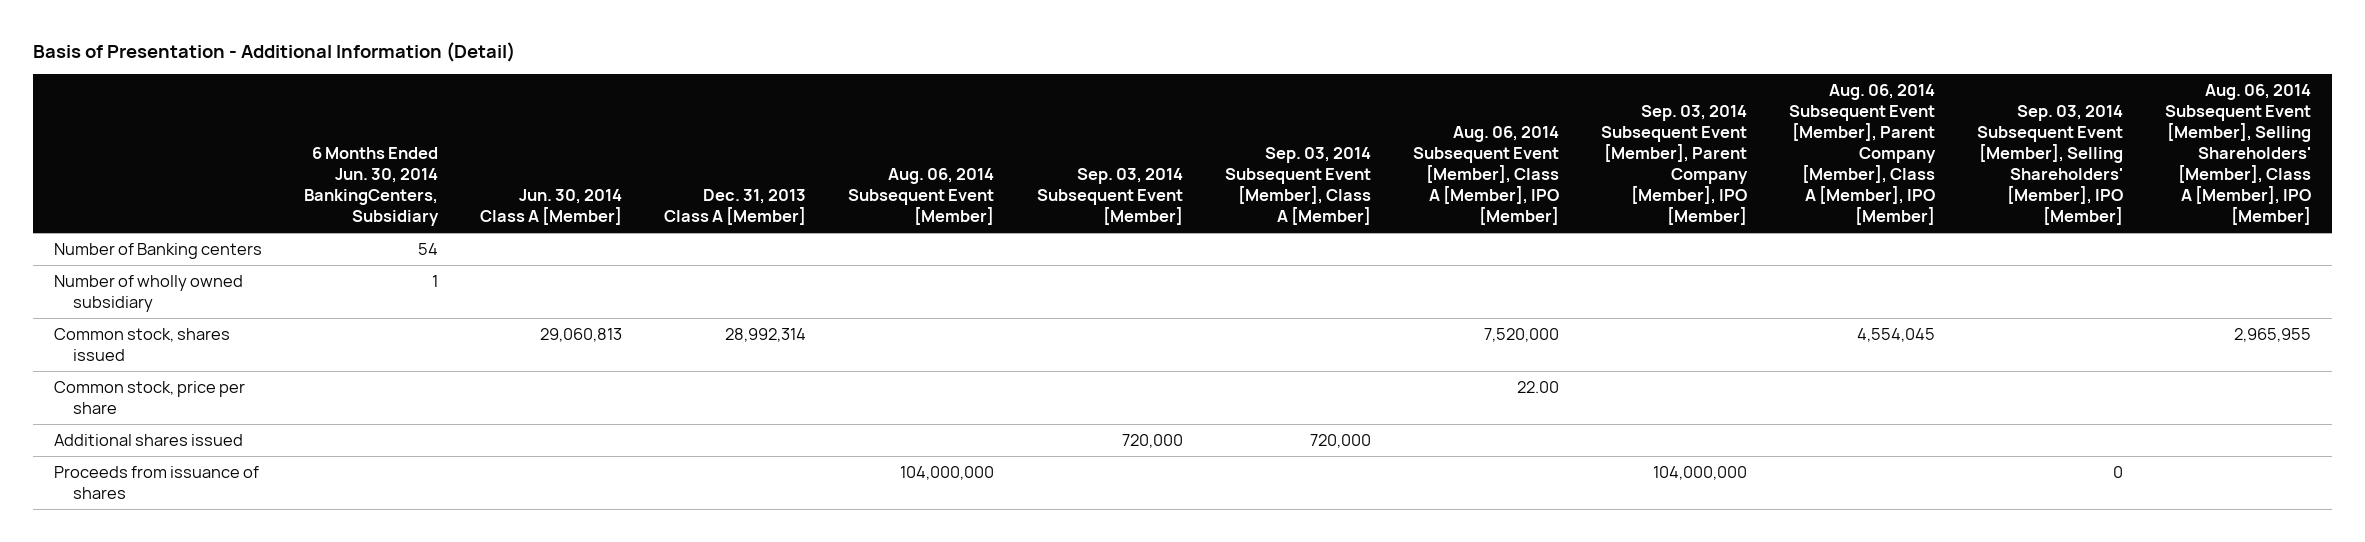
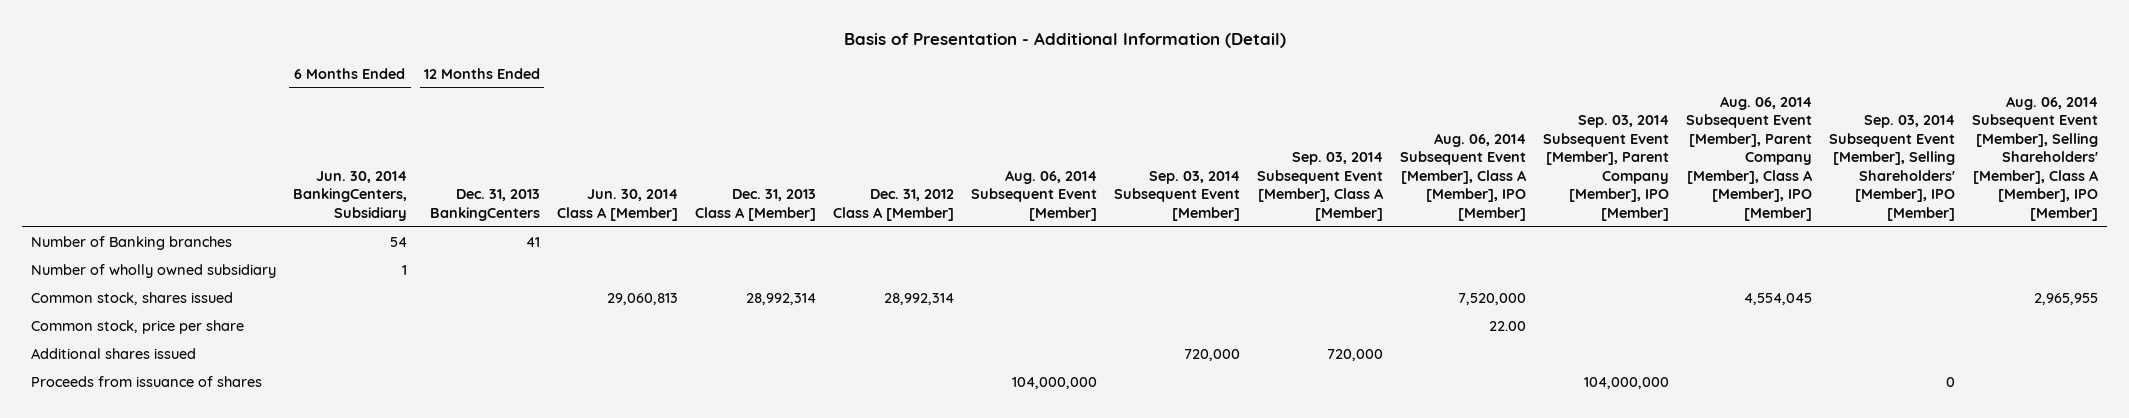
- | 6 Months Ended Jun. 30, 2014 BankingCenters, Subsidiary | Jun. 30, 2014 Class A [Member] | Dec. 31, 2013 Class A [Member] | Aug. 06, 2014 Subsequent Event [Member] | Sep. 03, 2014 Subsequent Event [Member] | Sep. 03, 2014 Subsequent Event [Member], Class A [Member] | Aug. 06, 2014 Subsequent Event [Member], Class A [Member], IPO [Member] | Sep. 03, 2014 Subsequent Event [Member], Parent Company [Member], IPO [Member] | Aug. 06, 2014 Subsequent Event [Member], Parent Company [Member], Class A [Member], IPO [Member] | Sep. 03, 2014 Subsequent Event [Member], Selling Shareholders' [Member], IPO [Member] | Aug. 06, 2014 Subsequent Event [Member], Selling Shareholders' [Member], Class A [Member], IPO [Member]
+ | 6 Months Ended Jun. 30, 2014 BankingCenters, Subsidiary | 12 Months Ended Dec. 31, 2013 BankingCenters | Jun. 30, 2014 Class A [Member] | Dec. 31, 2013 Class A [Member] | Dec. 31, 2012 Class A [Member] | Aug. 06, 2014 Subsequent Event [Member] | Sep. 03, 2014 Subsequent Event [Member] | Sep. 03, 2014 Subsequent Event [Member], Class A [Member] | Aug. 06, 2014 Subsequent Event [Member], Class A [Member], IPO [Member] | Sep. 03, 2014 Subsequent Event [Member], Parent Company [Member], IPO [Member] | Aug. 06, 2014 Subsequent Event [Member], Parent Company [Member], Class A [Member], IPO [Member] | Sep. 03, 2014 Subsequent Event [Member], Selling Shareholders' [Member], IPO [Member] | Aug. 06, 2014 Subsequent Event [Member], Selling Shareholders' [Member], Class A [Member], IPO [Member]
- Number of Banking centers | 54 | | | | | | | | | |
+ Number of Banking branches | 54 | 41 | | | | | | | | | | |

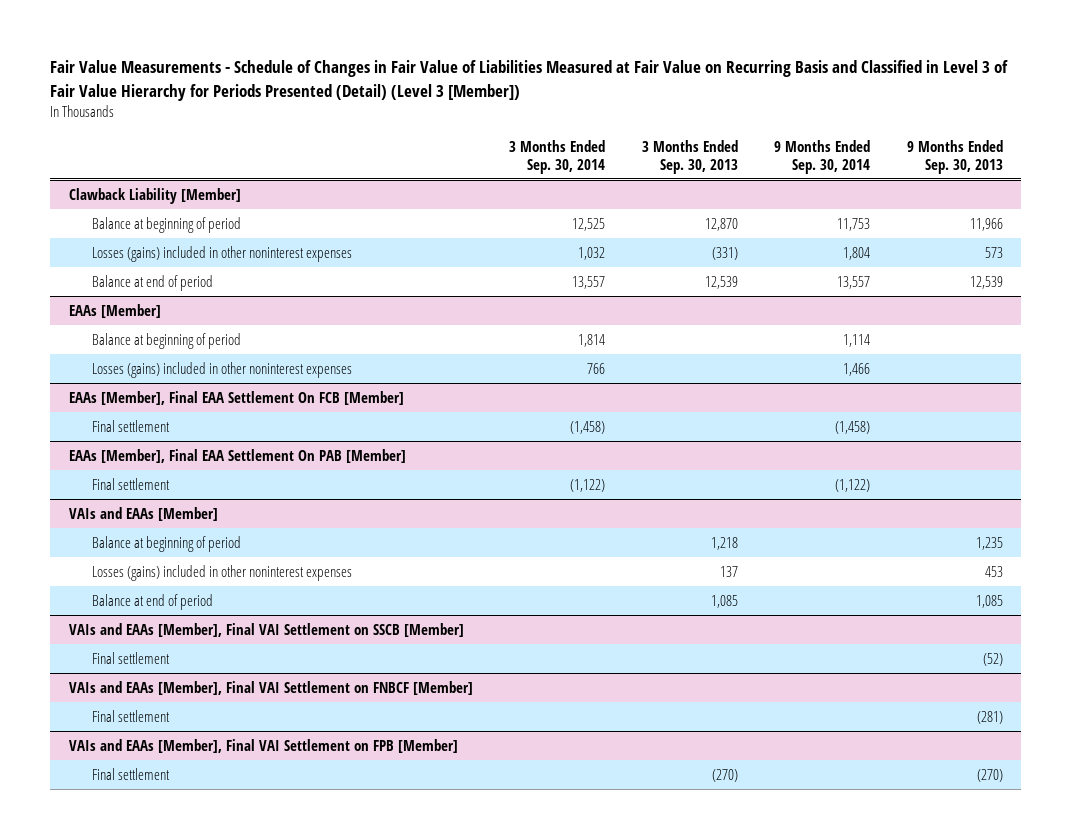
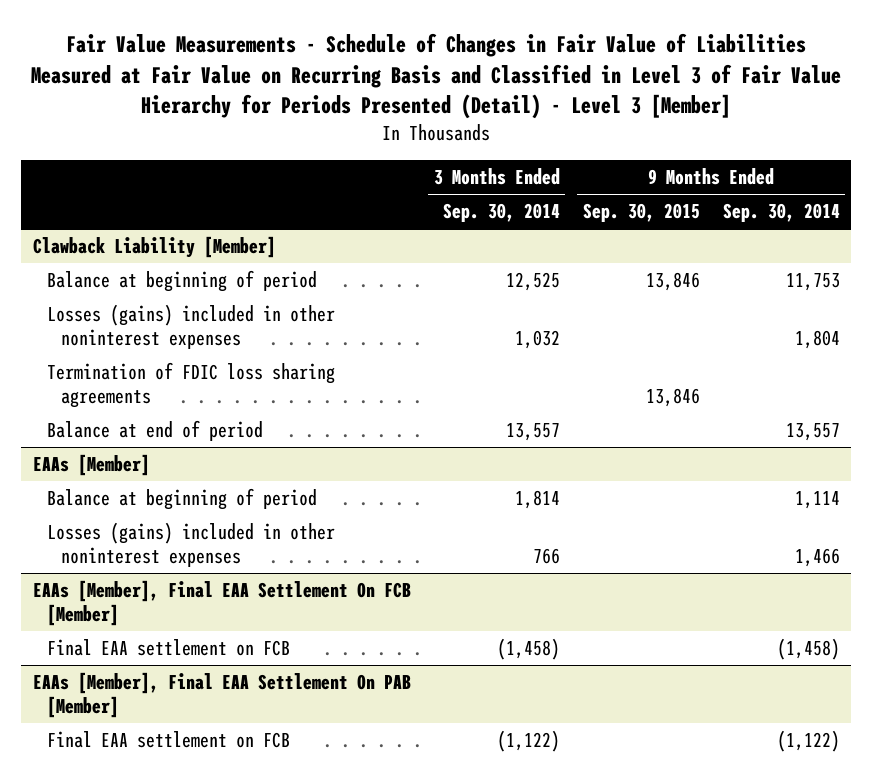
- Fair Value Measurements - Schedule of Changes in Fair Value of Liabilities Measured at Fair Value on Recurring Basis and Classified in Level 3 of Fair Value Hierarchy for Periods Presented (Detail) (Level 3 [Member])
+ Fair Value Measurements - Schedule of Changes in Fair Value of Liabilities Measured at Fair Value on Recurring Basis and Classified in Level 3 of Fair Value Hierarchy for Periods Presented (Detail) - Level 3 [Member]
- | 3 Months Ended Sep. 30, 2014 | 3 Months Ended Sep. 30, 2013 | 9 Months Ended Sep. 30, 2014 | 9 Months Ended Sep. 30, 2013
+ | 3 Months Ended Sep. 30, 2014 | 9 Months Ended Sep. 30, 2015 | 9 Months Ended Sep. 30, 2014
@ Clawback Liability [Member]
+ Termination of FDIC loss sharing agreements | | 13,846 |
@ EAAs [Member], Final EAA Settlement On FCB [Member]
- Final settlement | (1,458) | | (1,458) |
+ Final EAA settlement on FCB | (1,458) | | (1,458)
@ EAAs [Member], Final EAA Settlement On PAB [Member]
- Final settlement | (1,122) | | (1,122) |
- VAIs and EAAs [Member]
- Balance at beginning of period | | 1,218 | | 1,235
- Losses (gains) included in other noninterest expenses | | 137 | | 453
- Balance at end of period | | 1,085 | | 1,085
- VAIs and EAAs [Member], Final VAI Settlement on SSCB [Member]
- Final settlement | | | | (52)
- VAIs and EAAs [Member], Final VAI Settlement on FNBCF [Member]
- Final settlement | | | | (281)
- VAIs and EAAs [Member], Final VAI Settlement on FPB [Member]
- Final settlement | | (270) | | (270)
@ EAAs [Member], Final EAA Settlement On PAB [Member]
+ Final EAA settlement on FCB | (1,122) | | (1,122)

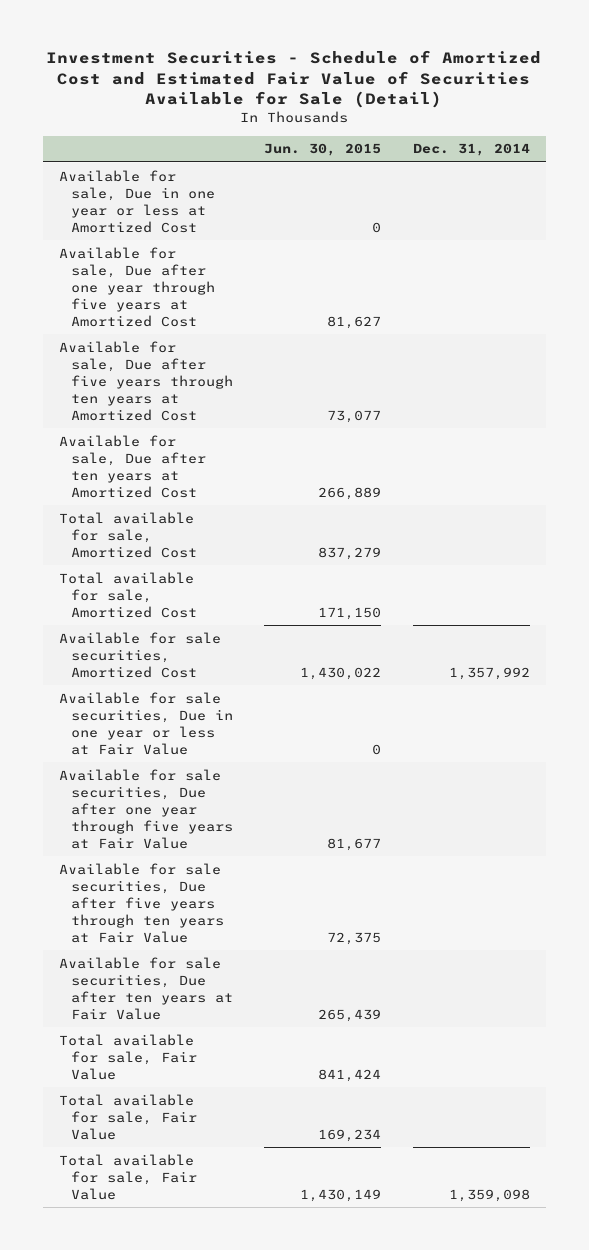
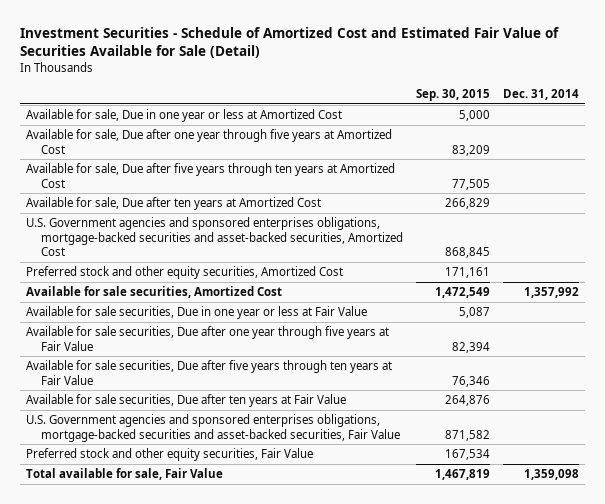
- | Jun. 30, 2015 | Dec. 31, 2014
+ | Sep. 30, 2015 | Dec. 31, 2014
- Total available for sale, Amortized Cost | 837,279 |
- Total available for sale, Amortized Cost | 171,150 |
+ U.S. Government agencies and sponsored enterprises obligations, mortgage-backed securities and asset-backed securities, Amortized Cost | 868,845 |
+ Preferred stock and other equity securities, Amortized Cost | 171,161 |
- Total available for sale, Fair Value | 841,424 |
- Total available for sale, Fair Value | 169,234 |
+ U.S. Government agencies and sponsored enterprises obligations, mortgage-backed securities and asset-backed securities, Fair Value | 871,582 |
+ Preferred stock and other equity securities, Fair Value | 167,534 |

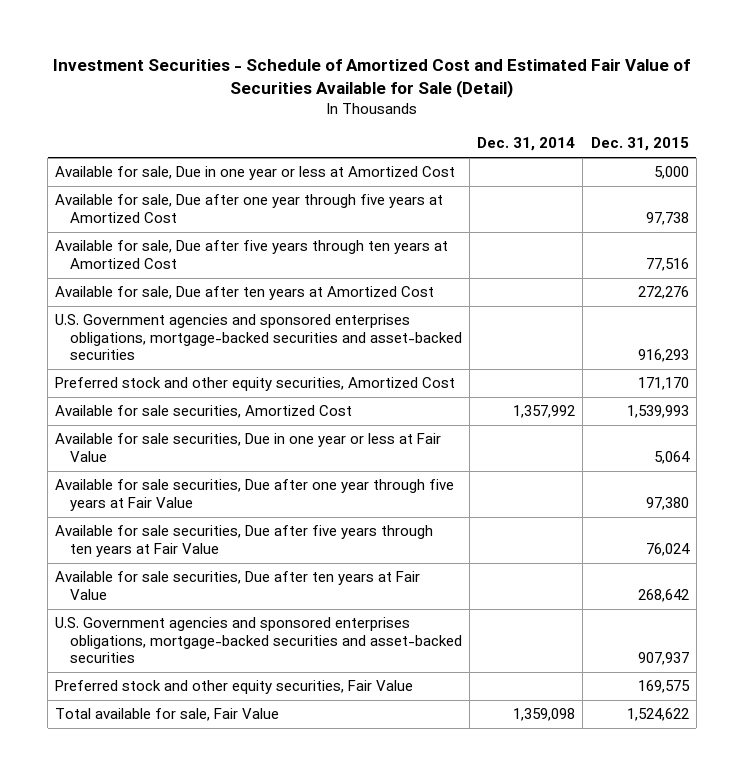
- | Sep. 30, 2015 | Dec. 31, 2014
+ | Dec. 31, 2014 | Dec. 31, 2015
- U.S. Government agencies and sponsored enterprises obligations, mortgage-backed securities and asset-backed securities, Amortized Cost | 868,845 |
+ U.S. Government agencies and sponsored enterprises obligations, mortgage-backed securities and asset-backed securities | | 916,293
- U.S. Government agencies and sponsored enterprises obligations, mortgage-backed securities and asset-backed securities, Fair Value | 871,582 |
+ U.S. Government agencies and sponsored enterprises obligations, mortgage-backed securities and asset-backed securities | | 907,937

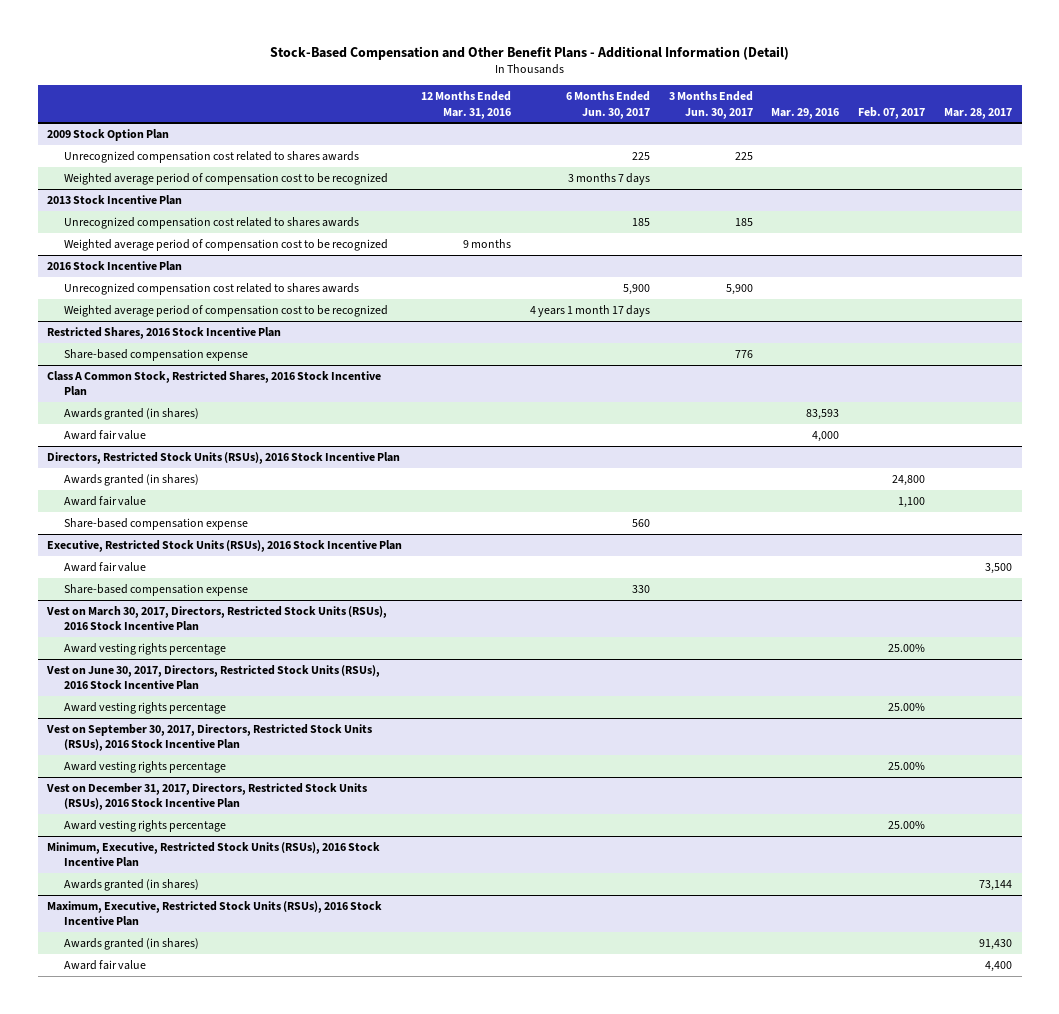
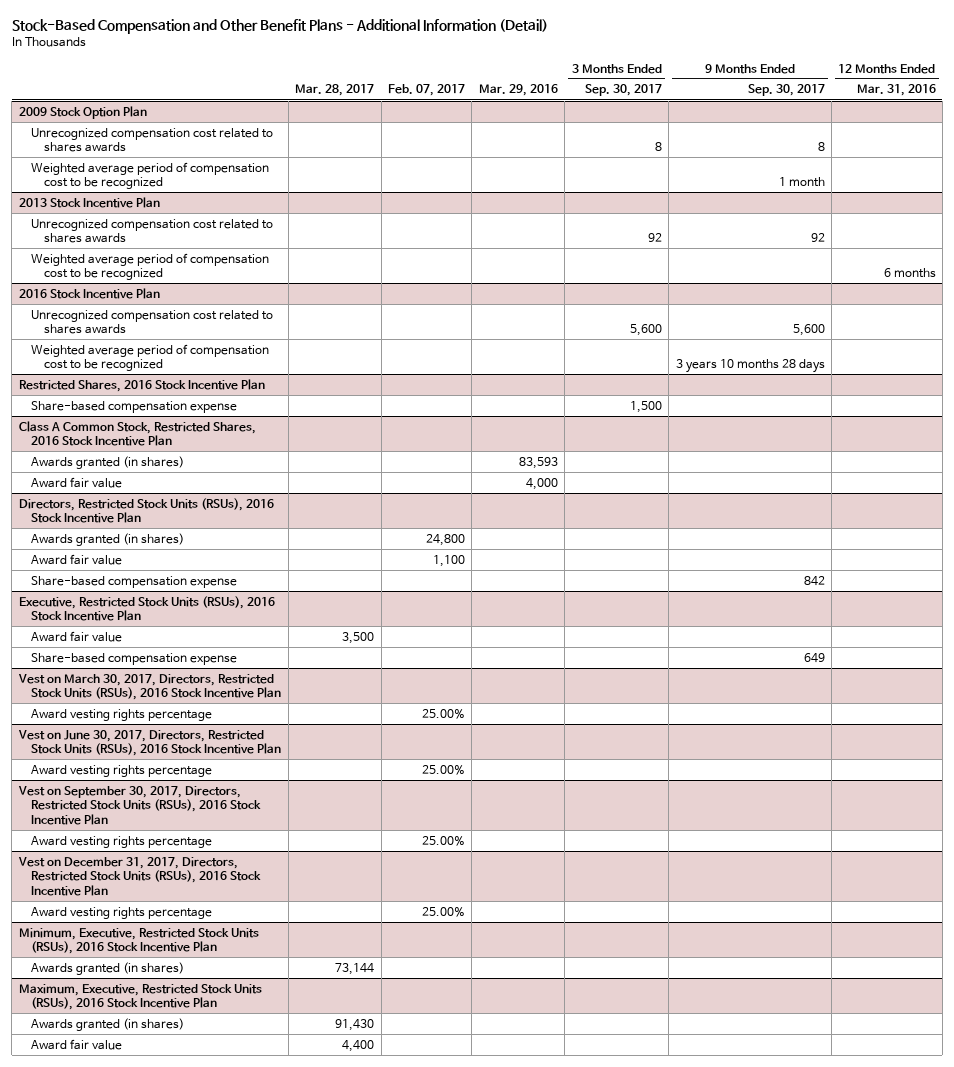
- | 12 Months Ended Mar. 31, 2016 | 6 Months Ended Jun. 30, 2017 | 3 Months Ended Jun. 30, 2017 | Mar. 29, 2016 | Feb. 07, 2017 | Mar. 28, 2017
+ | Mar. 28, 2017 | Feb. 07, 2017 | Mar. 29, 2016 | 3 Months Ended Sep. 30, 2017 | 9 Months Ended Sep. 30, 2017 | 12 Months Ended Mar. 31, 2016
@ 2013 Stock Incentive Plan
- Weighted average period of compensation cost to be recognized | 9 months | | | | |
+ Weighted average period of compensation cost to be recognized | | | | | | 6 months

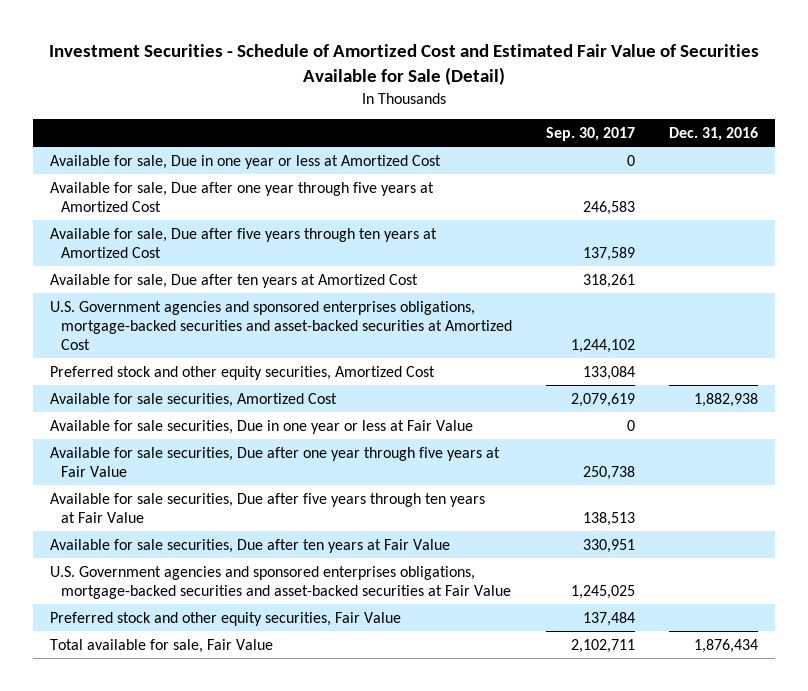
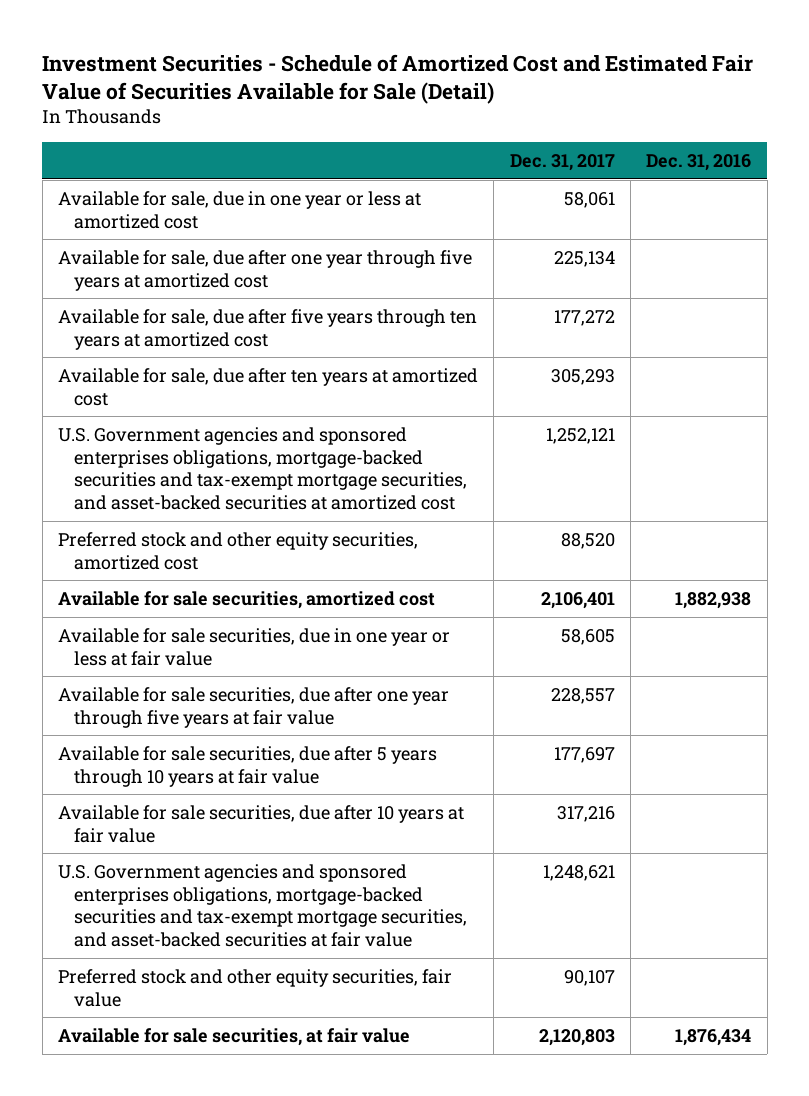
- | Sep. 30, 2017 | Dec. 31, 2016
+ | Dec. 31, 2017 | Dec. 31, 2016
- Available for sale, Due in one year or less at Amortized Cost | 0 |
- Available for sale, Due after one year through five years at Amortized Cost | 246,583 |
- Available for sale, Due after five years through ten years at Amortized Cost | 137,589 |
- Available for sale, Due after ten years at Amortized Cost | 318,261 |
- U.S. Government agencies and sponsored enterprises obligations, mortgage-backed securities and asset-backed securities at Amortized Cost | 1,244,102 |
- Preferred stock and other equity securities, Amortized Cost | 133,084 |
- Available for sale securities, Amortized Cost | 2,079,619 | 1,882,938
- Available for sale securities, Due in one year or less at Fair Value | 0 |
- Available for sale securities, Due after one year through five years at Fair Value | 250,738 |
- Available for sale securities, Due after five years through ten years at Fair Value | 138,513 |
- Available for sale securities, Due after ten years at Fair Value | 330,951 |
- U.S. Government agencies and sponsored enterprises obligations, mortgage-backed securities and asset-backed securities at Fair Value | 1,245,025 |
- Preferred stock and other equity securities, Fair Value | 137,484 |
- Total available for sale, Fair Value | 2,102,711 | 1,876,434
+ Available for sale, due in one year or less at amortized cost | 58,061 |
+ Available for sale, due after one year through five years at amortized cost | 225,134 |
+ Available for sale, due after five years through ten years at amortized cost | 177,272 |
+ Available for sale, due after ten years at amortized cost | 305,293 |
+ U.S. Government agencies and sponsored enterprises obligations, mortgage-backed securities and tax-exempt mortgage securities, and asset-backed securities at amortized cost | 1,252,121 |
+ Preferred stock and other equity securities, amortized cost | 88,520 |
+ Available for sale securities, amortized cost | 2,106,401 | 1,882,938
+ Available for sale securities, due in one year or less at fair value | 58,605 |
+ Available for sale securities, due after one year through five years at fair value | 228,557 |
+ Available for sale securities, due after 5 years through 10 years at fair value | 177,697 |
+ Available for sale securities, due after 10 years at fair value | 317,216 |
+ U.S. Government agencies and sponsored enterprises obligations, mortgage-backed securities and tax-exempt mortgage securities, and asset-backed securities at fair value | 1,248,621 |
+ Preferred stock and other equity securities, fair value | 90,107 |
+ Available for sale securities, at fair value | 2,120,803 | 1,876,434

